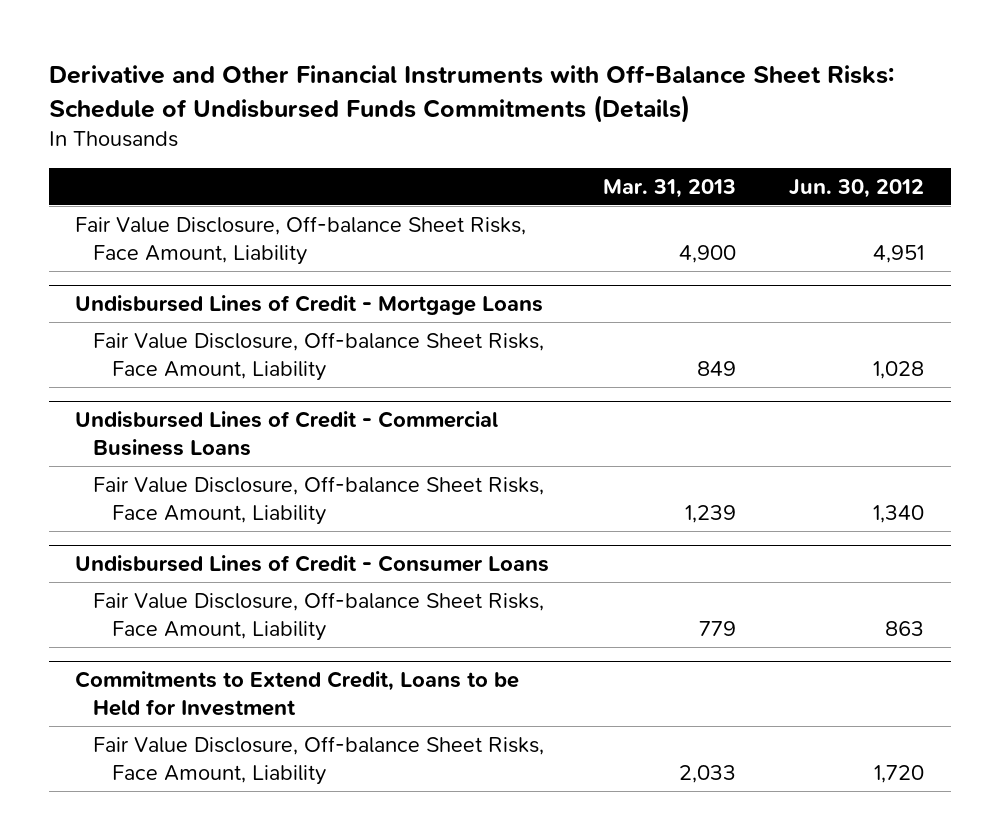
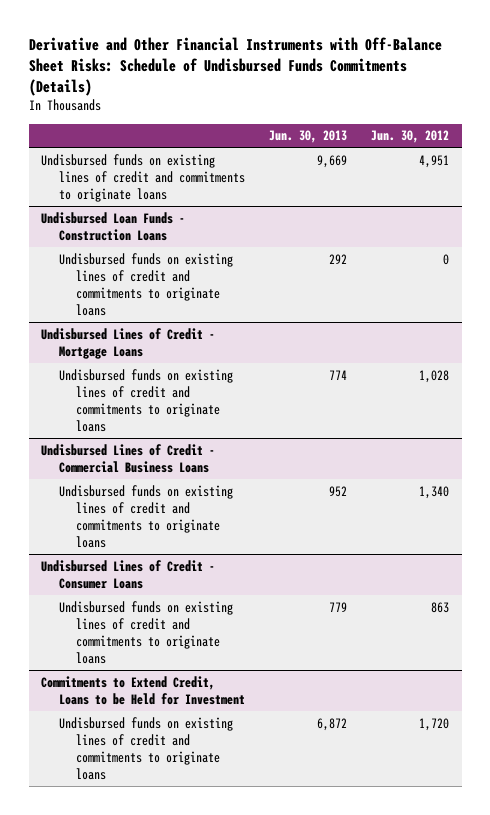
- | Mar. 31, 2013 | Jun. 30, 2012
+ | Jun. 30, 2013 | Jun. 30, 2012
- Fair Value Disclosure, Off-balance Sheet Risks, Face Amount, Liability | 4,900 | 4,951
+ Undisbursed funds on existing lines of credit and commitments to originate loans | 9,669 | 4,951
+ Undisbursed Loan Funds - Construction Loans
+ Undisbursed funds on existing lines of credit and commitments to originate loans | 292 | 0
@ Undisbursed Lines of Credit - Mortgage Loans
- Fair Value Disclosure, Off-balance Sheet Risks, Face Amount, Liability | 849 | 1,028
+ Undisbursed funds on existing lines of credit and commitments to originate loans | 774 | 1,028
@ Undisbursed Lines of Credit - Commercial Business Loans
- Fair Value Disclosure, Off-balance Sheet Risks, Face Amount, Liability | 1,239 | 1,340
+ Undisbursed funds on existing lines of credit and commitments to originate loans | 952 | 1,340
@ Undisbursed Lines of Credit - Consumer Loans
- Fair Value Disclosure, Off-balance Sheet Risks, Face Amount, Liability | 779 | 863
+ Undisbursed funds on existing lines of credit and commitments to originate loans | 779 | 863
@ Commitments to Extend Credit, Loans to be Held for Investment
- Fair Value Disclosure, Off-balance Sheet Risks, Face Amount, Liability | 2,033 | 1,720
+ Undisbursed funds on existing lines of credit and commitments to originate loans | 6,872 | 1,720

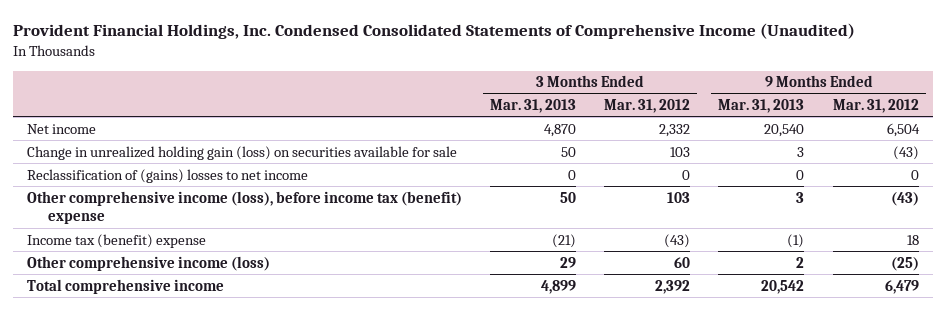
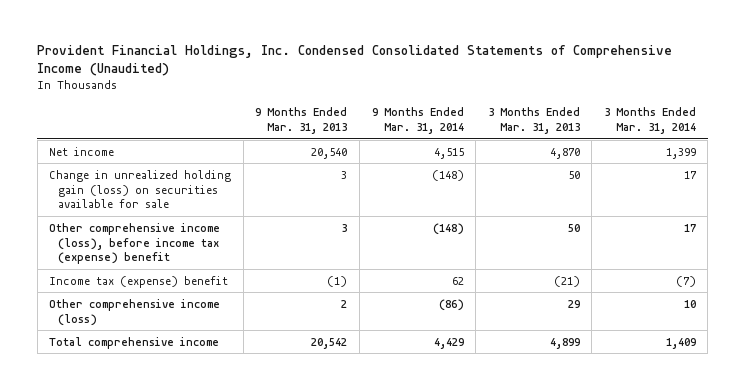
- | 3 Months Ended Mar. 31, 2013 | 3 Months Ended Mar. 31, 2012 | 9 Months Ended Mar. 31, 2013 | 9 Months Ended Mar. 31, 2012
+ | 9 Months Ended Mar. 31, 2013 | 9 Months Ended Mar. 31, 2014 | 3 Months Ended Mar. 31, 2013 | 3 Months Ended Mar. 31, 2014
- Reclassification of (gains) losses to net income | 0 | 0 | 0 | 0
- Other comprehensive income (loss), before income tax (benefit) expense | 50 | 103 | 3 | (43)
- Income tax (benefit) expense | (21) | (43) | (1) | 18
+ Other comprehensive income (loss), before income tax (expense) benefit | 3 | (148) | 50 | 17
+ Income tax (expense) benefit | (1) | 62 | (21) | (7)

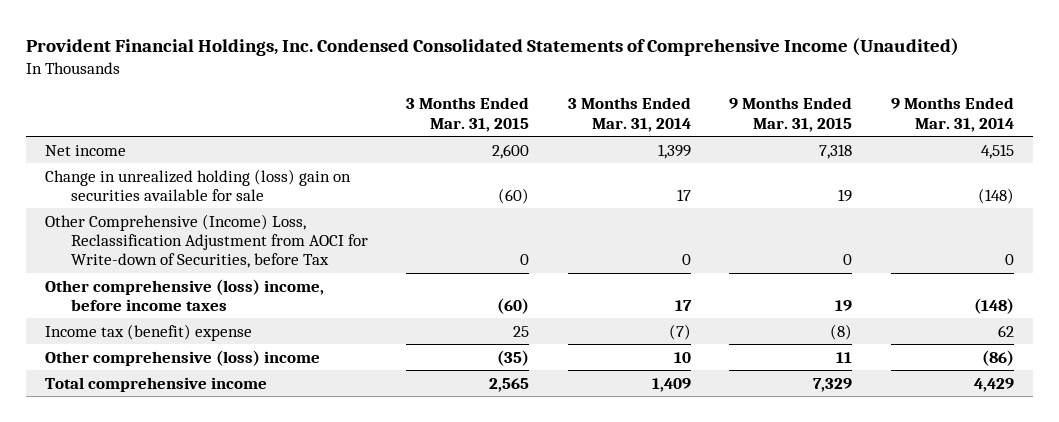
- | 9 Months Ended Mar. 31, 2013 | 9 Months Ended Mar. 31, 2014 | 3 Months Ended Mar. 31, 2013 | 3 Months Ended Mar. 31, 2014
+ | 3 Months Ended Mar. 31, 2015 | 3 Months Ended Mar. 31, 2014 | 9 Months Ended Mar. 31, 2015 | 9 Months Ended Mar. 31, 2014
- Change in unrealized holding gain (loss) on securities available for sale | 3 | (148) | 50 | 17
- Other comprehensive income (loss), before income tax (expense) benefit | 3 | (148) | 50 | 17
- Income tax (expense) benefit | (1) | 62 | (21) | (7)
- Other comprehensive income (loss) | 2 | (86) | 29 | 10
+ Change in unrealized holding (loss) gain on securities available for sale | (60) | 17 | 19 | (148)
+ Other Comprehensive (Income) Loss, Reclassification Adjustment from AOCI for Write-down of Securities, before Tax | 0 | 0 | 0 | 0
+ Other comprehensive (loss) income, before income taxes | (60) | 17 | 19 | (148)
+ Income tax (benefit) expense | 25 | (7) | (8) | 62
+ Other comprehensive (loss) income | (35) | 10 | 11 | (86)

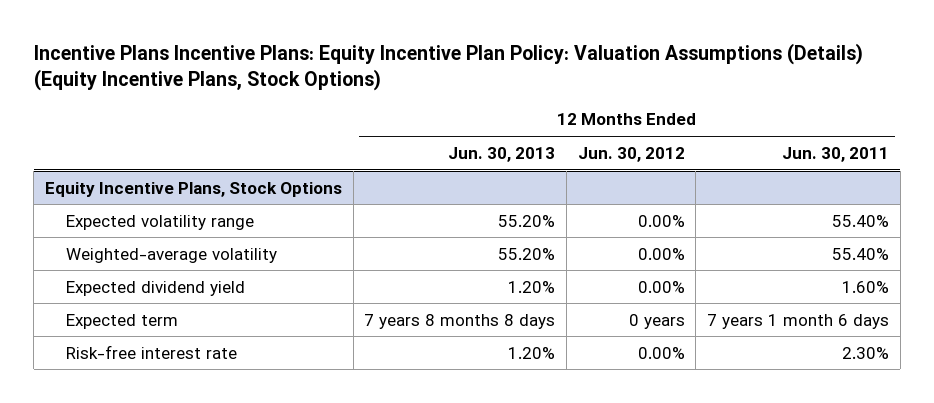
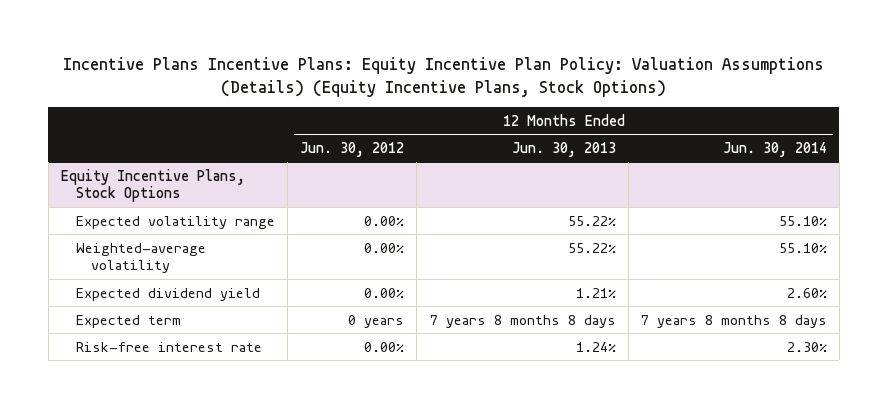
- | 12 Months Ended Jun. 30, 2013 | 12 Months Ended Jun. 30, 2012 | 12 Months Ended Jun. 30, 2011
+ | 12 Months Ended Jun. 30, 2012 | 12 Months Ended Jun. 30, 2013 | 12 Months Ended Jun. 30, 2014
@ Equity Incentive Plans, Stock Options
- Expected volatility range | 55.20% | 0.00% | 55.40%
- Weighted-average volatility | 55.20% | 0.00% | 55.40%
- Expected dividend yield | 1.20% | 0.00% | 1.60%
+ Expected volatility range | 0.00% | 55.22% | 55.10%
+ Weighted-average volatility | 0.00% | 55.22% | 55.10%
+ Expected dividend yield | 0.00% | 1.21% | 2.60%
- Risk-free interest rate | 1.20% | 0.00% | 2.30%
+ Risk-free interest rate | 0.00% | 1.24% | 2.30%

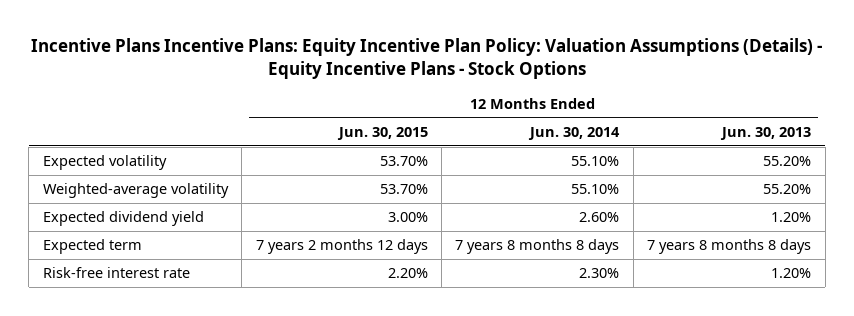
- Incentive Plans Incentive Plans: Equity Incentive Plan Policy: Valuation Assumptions (Details) (Equity Incentive Plans, Stock Options)
+ Incentive Plans Incentive Plans: Equity Incentive Plan Policy: Valuation Assumptions (Details) - Equity Incentive Plans - Stock Options
- | 12 Months Ended Jun. 30, 2012 | 12 Months Ended Jun. 30, 2013 | 12 Months Ended Jun. 30, 2014
+ | 12 Months Ended Jun. 30, 2015 | 12 Months Ended Jun. 30, 2014 | 12 Months Ended Jun. 30, 2013
- Equity Incentive Plans, Stock Options
- Expected volatility range | 0.00% | 55.22% | 55.10%
- Weighted-average volatility | 0.00% | 55.22% | 55.10%
- Expected dividend yield | 0.00% | 1.21% | 2.60%
+ Expected volatility | 53.70% | 55.10% | 55.20%
+ Weighted-average volatility | 53.70% | 55.10% | 55.20%
+ Expected dividend yield | 3.00% | 2.60% | 1.20%
- Risk-free interest rate | 0.00% | 1.24% | 2.30%
+ Risk-free interest rate | 2.20% | 2.30% | 1.20%

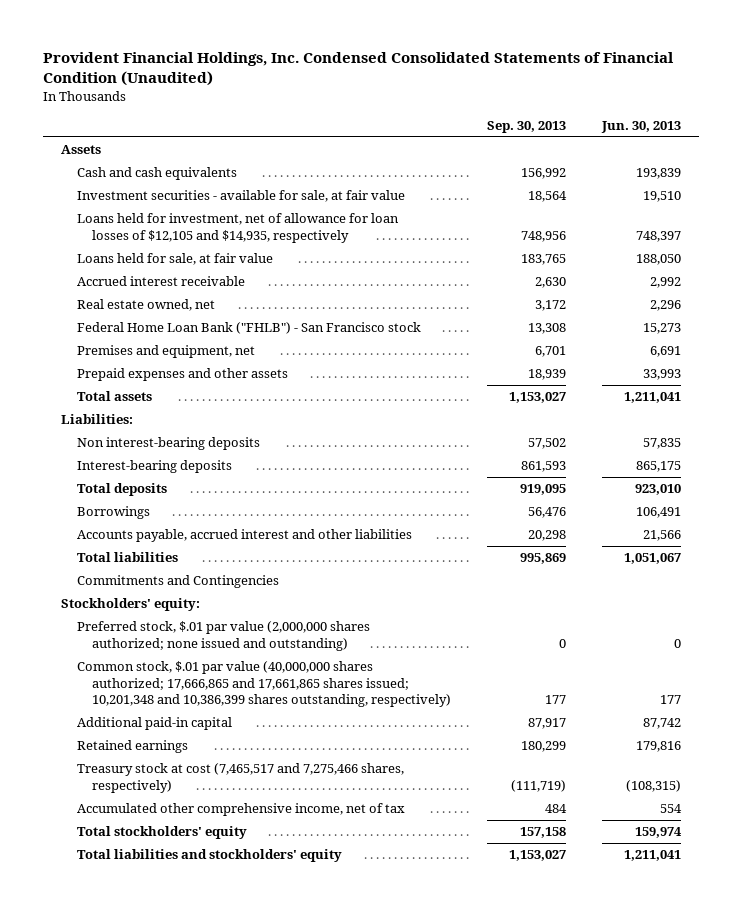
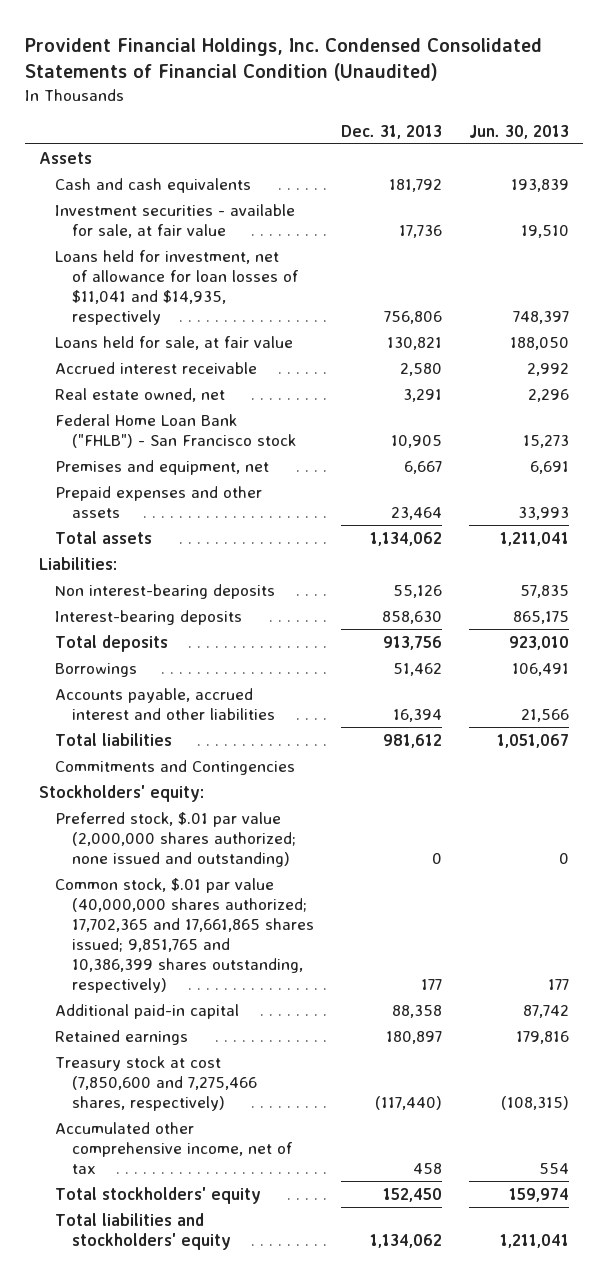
- | Sep. 30, 2013 | Jun. 30, 2013
+ | Dec. 31, 2013 | Jun. 30, 2013
- Loans held for investment, net of allowance for loan losses of $12,105 and $14,935, respectively | 748,956 | 748,397
+ Loans held for investment, net of allowance for loan losses of $11,041 and $14,935, respectively | 756,806 | 748,397
- Common stock, $.01 par value (40,000,000 shares authorized; 17,666,865 and 17,661,865 shares issued; 10,201,348 and 10,386,399 shares outstanding, respectively) | 177 | 177
+ Common stock, $.01 par value (40,000,000 shares authorized; 17,702,365 and 17,661,865 shares issued; 9,851,765 and 10,386,399 shares outstanding, respectively) | 177 | 177
- Treasury stock at cost (7,465,517 and 7,275,466 shares, respectively) | (111,719) | (108,315)
+ Treasury stock at cost (7,850,600 and 7,275,466 shares, respectively) | (117,440) | (108,315)

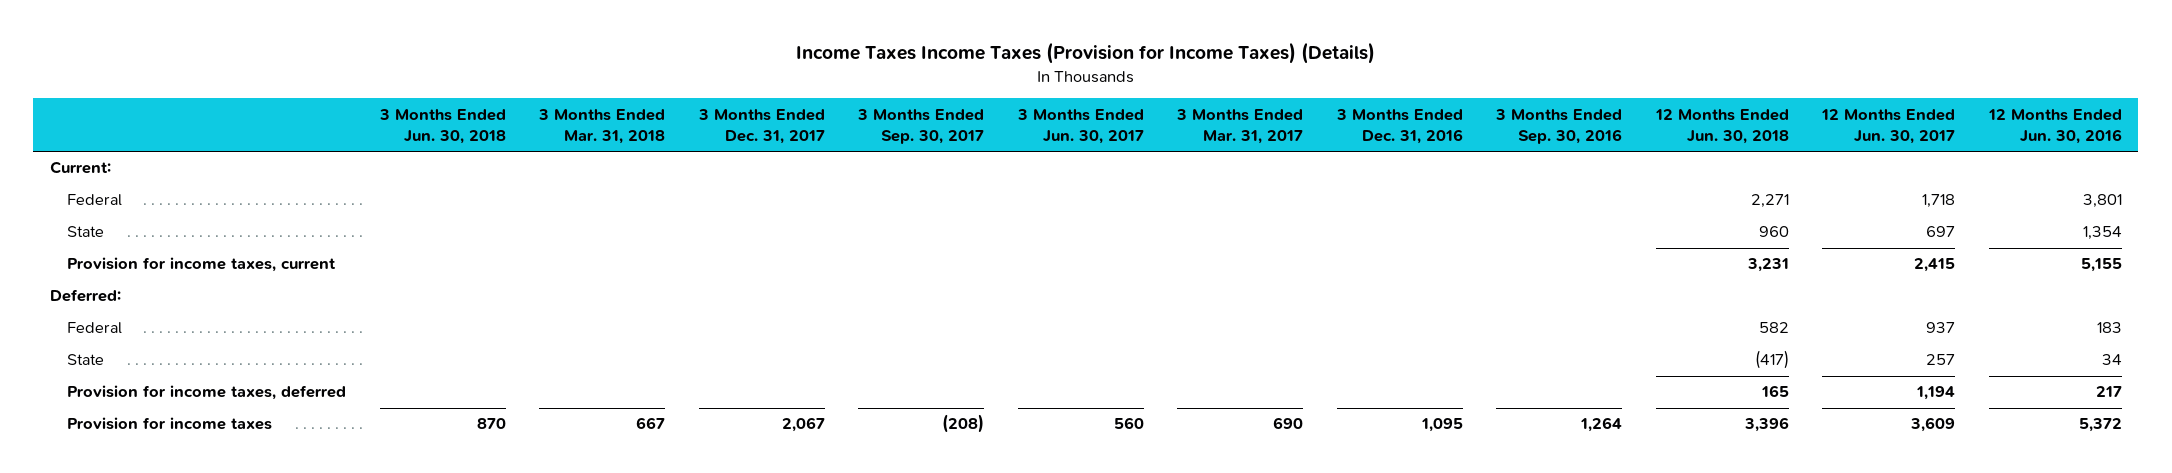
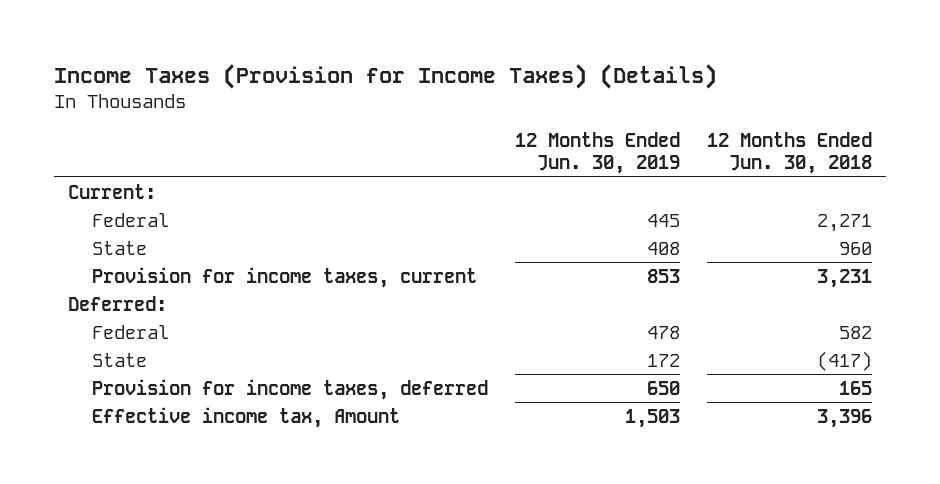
- Income Taxes Income Taxes (Provision for Income Taxes) (Details)
+ Income Taxes (Provision for Income Taxes) (Details)
- | 3 Months Ended Jun. 30, 2018 | 3 Months Ended Mar. 31, 2018 | 3 Months Ended Dec. 31, 2017 | 3 Months Ended Sep. 30, 2017 | 3 Months Ended Jun. 30, 2017 | 3 Months Ended Mar. 31, 2017 | 3 Months Ended Dec. 31, 2016 | 3 Months Ended Sep. 30, 2016 | 12 Months Ended Jun. 30, 2018 | 12 Months Ended Jun. 30, 2017 | 12 Months Ended Jun. 30, 2016
+ | 12 Months Ended Jun. 30, 2019 | 12 Months Ended Jun. 30, 2018
- Provision for income taxes | 870 | 667 | 2,067 | (208) | 560 | 690 | 1,095 | 1,264 | 3,396 | 3,609 | 5,372
+ Effective income tax, Amount | 1,503 | 3,396

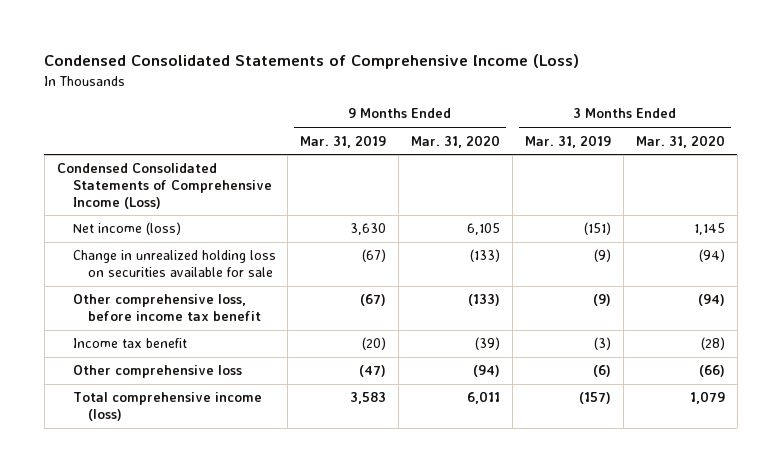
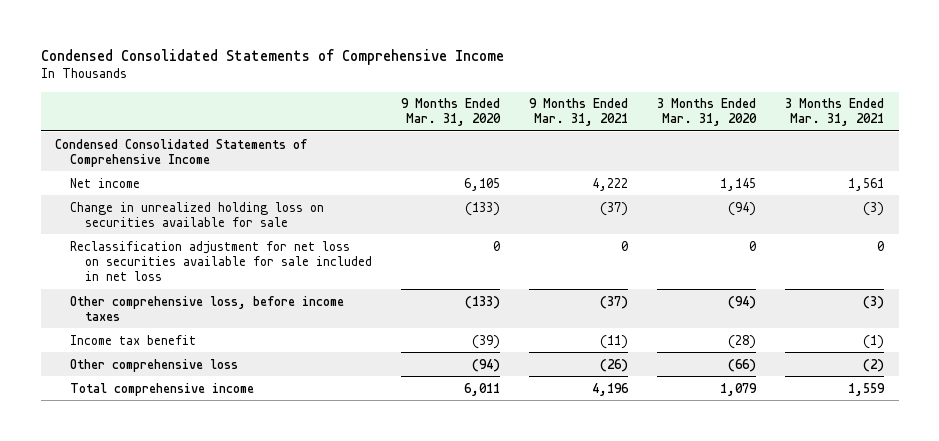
- Condensed Consolidated Statements of Comprehensive Income (Loss)
+ Condensed Consolidated Statements of Comprehensive Income
- | 9 Months Ended Mar. 31, 2019 | 9 Months Ended Mar. 31, 2020 | 3 Months Ended Mar. 31, 2019 | 3 Months Ended Mar. 31, 2020
+ | 9 Months Ended Mar. 31, 2020 | 9 Months Ended Mar. 31, 2021 | 3 Months Ended Mar. 31, 2020 | 3 Months Ended Mar. 31, 2021
- Condensed Consolidated Statements of Comprehensive Income (Loss)
- Net income (loss) | 3,630 | 6,105 | (151) | 1,145
+ Condensed Consolidated Statements of Comprehensive Income
+ Net income | 6,105 | 4,222 | 1,145 | 1,561
- Other comprehensive loss, before income tax benefit | (67) | (133) | (9) | (94)
+ Reclassification adjustment for net loss on securities available for sale included in net loss | 0 | 0 | 0 | 0
+ Other comprehensive loss, before income taxes | (133) | (37) | (94) | (3)
- Total comprehensive income (loss) | 3,583 | 6,011 | (157) | 1,079
+ Total comprehensive income | 6,011 | 4,196 | 1,079 | 1,559

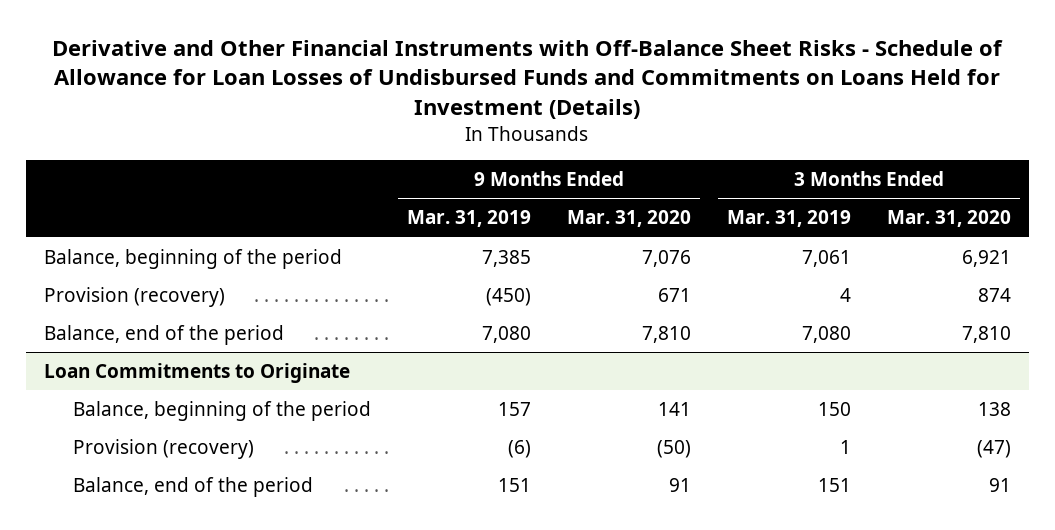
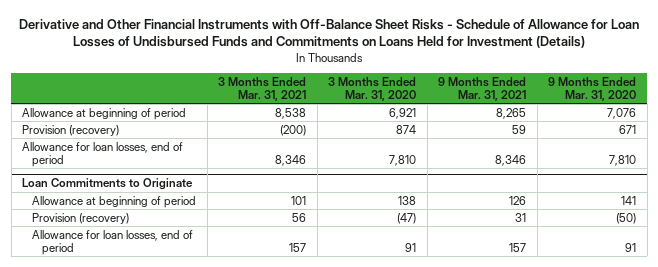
- | 9 Months Ended Mar. 31, 2019 | 9 Months Ended Mar. 31, 2020 | 3 Months Ended Mar. 31, 2019 | 3 Months Ended Mar. 31, 2020
+ | 3 Months Ended Mar. 31, 2021 | 3 Months Ended Mar. 31, 2020 | 9 Months Ended Mar. 31, 2021 | 9 Months Ended Mar. 31, 2020
- Balance, beginning of the period | 7,385 | 7,076 | 7,061 | 6,921
+ Allowance at beginning of period | 8,538 | 6,921 | 8,265 | 7,076
- Balance, end of the period | 7,080 | 7,810 | 7,080 | 7,810
+ Allowance for loan losses, end of period | 8,346 | 7,810 | 8,346 | 7,810
@ Loan Commitments to Originate
- Balance, beginning of the period | 157 | 141 | 150 | 138
+ Allowance at beginning of period | 101 | 138 | 126 | 141
- Balance, end of the period | 151 | 91 | 151 | 91
+ Allowance for loan losses, end of period | 157 | 91 | 157 | 91

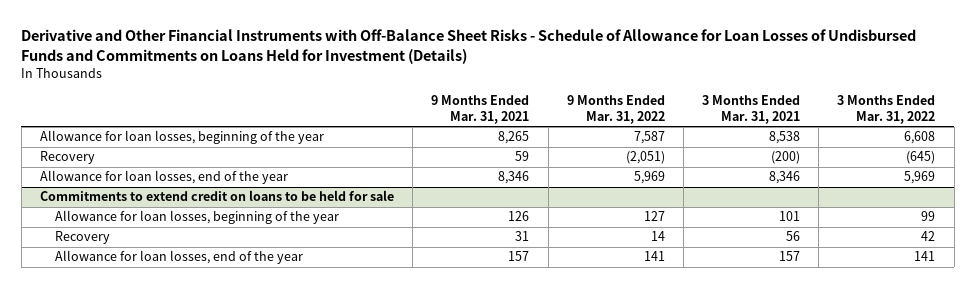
- | 3 Months Ended Mar. 31, 2021 | 3 Months Ended Mar. 31, 2020 | 9 Months Ended Mar. 31, 2021 | 9 Months Ended Mar. 31, 2020
+ | 9 Months Ended Mar. 31, 2021 | 9 Months Ended Mar. 31, 2022 | 3 Months Ended Mar. 31, 2021 | 3 Months Ended Mar. 31, 2022
- Allowance at beginning of period | 8,538 | 6,921 | 8,265 | 7,076
- Provision (recovery) | (200) | 874 | 59 | 671
- Allowance for loan losses, end of period | 8,346 | 7,810 | 8,346 | 7,810
- Loan Commitments to Originate
- Allowance at beginning of period | 101 | 138 | 126 | 141
- Provision (recovery) | 56 | (47) | 31 | (50)
- Allowance for loan losses, end of period | 157 | 91 | 157 | 91
+ Allowance for loan losses, beginning of the year | 8,265 | 7,587 | 8,538 | 6,608
+ Recovery | 59 | (2,051) | (200) | (645)
+ Allowance for loan losses, end of the year | 8,346 | 5,969 | 8,346 | 5,969
+ Commitments to extend credit on loans to be held for sale
+ Allowance for loan losses, beginning of the year | 126 | 127 | 101 | 99
+ Recovery | 31 | 14 | 56 | 42
+ Allowance for loan losses, end of the year | 157 | 141 | 157 | 141

